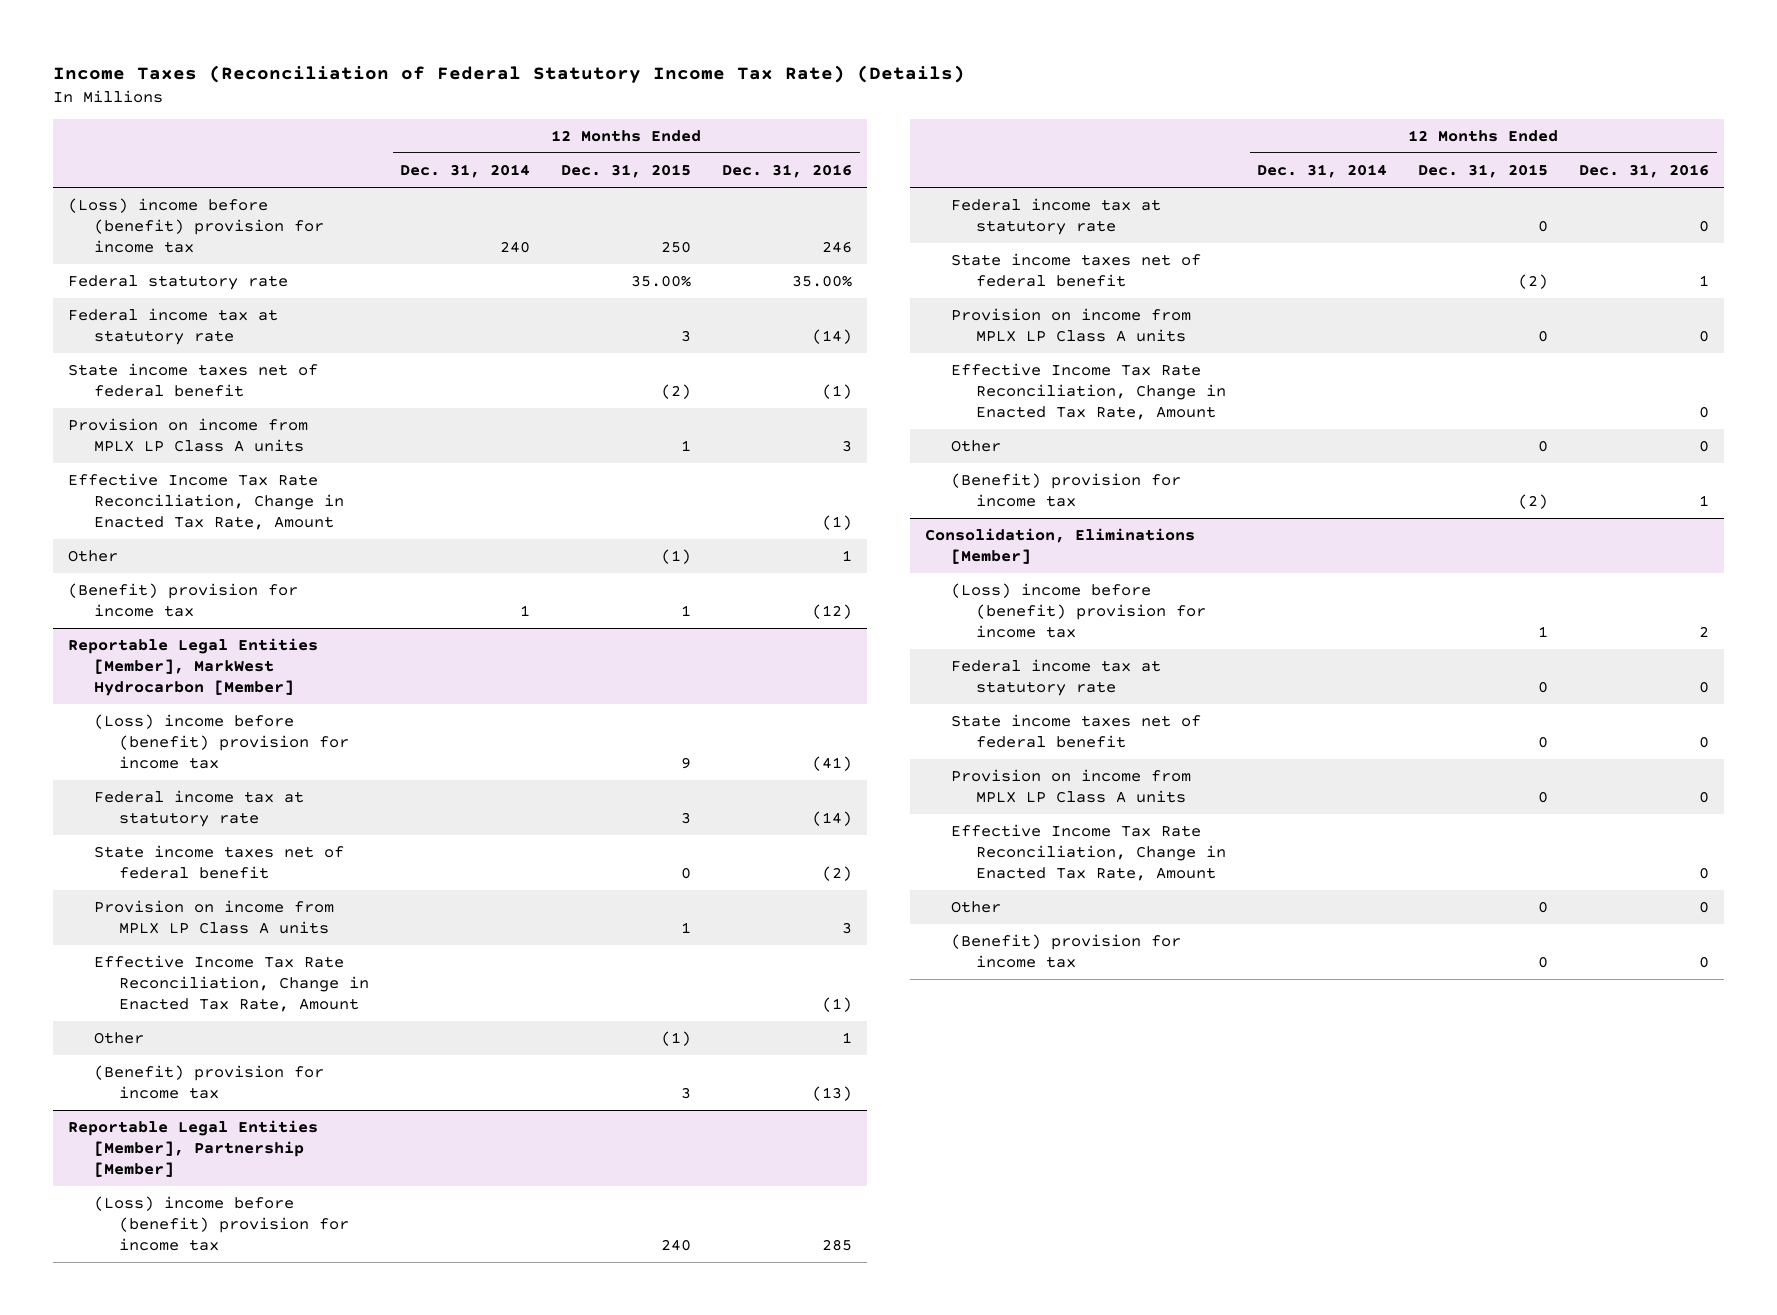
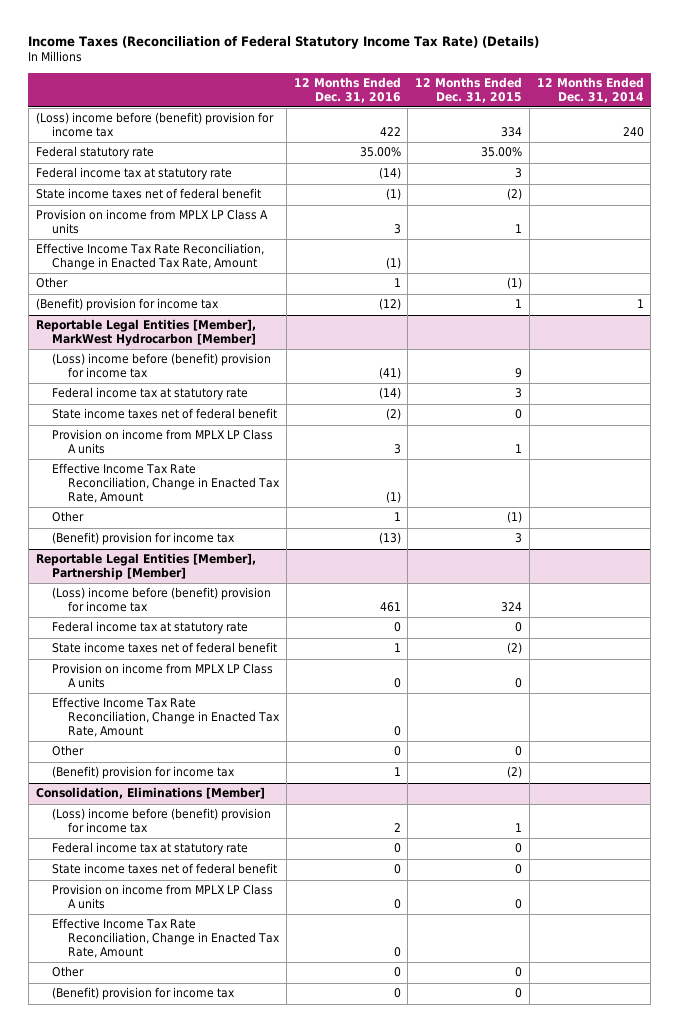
- | 12 Months Ended Dec. 31, 2014 | 12 Months Ended Dec. 31, 2015 | 12 Months Ended Dec. 31, 2016
+ | 12 Months Ended Dec. 31, 2016 | 12 Months Ended Dec. 31, 2015 | 12 Months Ended Dec. 31, 2014
- (Loss) income before (benefit) provision for income tax | 240 | 250 | 246
+ (Loss) income before (benefit) provision for income tax | 422 | 334 | 240
@ Reportable Legal Entities [Member], Partnership [Member]
- (Loss) income before (benefit) provision for income tax | | 240 | 285
+ (Loss) income before (benefit) provision for income tax | 461 | 324 |

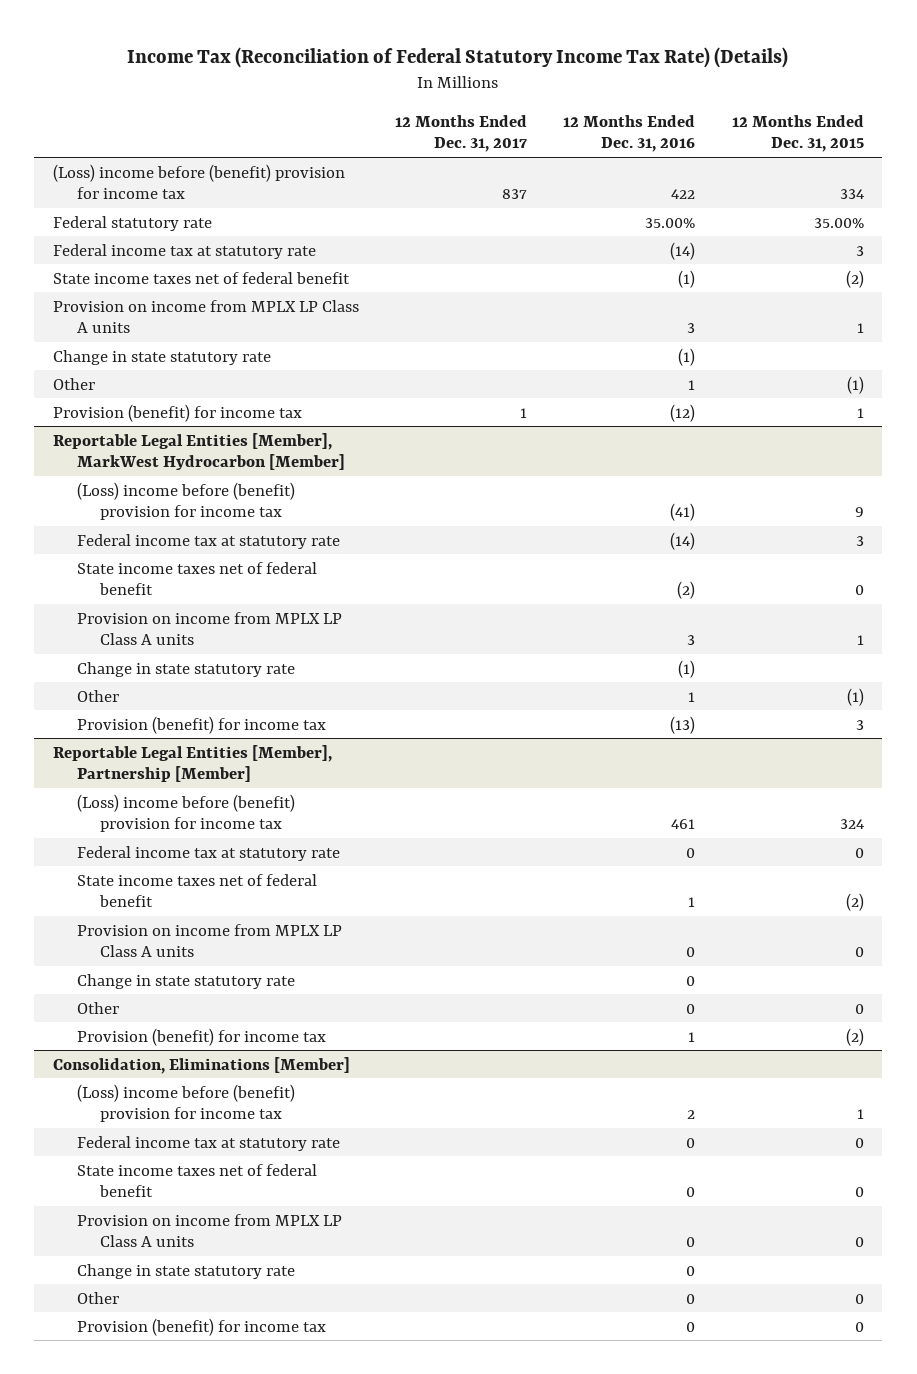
- Income Taxes (Reconciliation of Federal Statutory Income Tax Rate) (Details)
+ Income Tax (Reconciliation of Federal Statutory Income Tax Rate) (Details)
- | 12 Months Ended Dec. 31, 2016 | 12 Months Ended Dec. 31, 2015 | 12 Months Ended Dec. 31, 2014
+ | 12 Months Ended Dec. 31, 2017 | 12 Months Ended Dec. 31, 2016 | 12 Months Ended Dec. 31, 2015
- Effective Income Tax Rate Reconciliation, Change in Enacted Tax Rate, Amount | (1) | |
+ Change in state statutory rate | | (1) |
- (Benefit) provision for income tax | (12) | 1 | 1
+ Provision (benefit) for income tax | 1 | (12) | 1
@ Reportable Legal Entities [Member], MarkWest Hydrocarbon [Member]
- Effective Income Tax Rate Reconciliation, Change in Enacted Tax Rate, Amount | (1) | |
+ Change in state statutory rate | | (1) |
- (Benefit) provision for income tax | (13) | 3 |
+ Provision (benefit) for income tax | | (13) | 3
@ Reportable Legal Entities [Member], Partnership [Member]
- Effective Income Tax Rate Reconciliation, Change in Enacted Tax Rate, Amount | 0 | |
+ Change in state statutory rate | | 0 |
- (Benefit) provision for income tax | 1 | (2) |
+ Provision (benefit) for income tax | | 1 | (2)
@ Consolidation, Eliminations [Member]
- Effective Income Tax Rate Reconciliation, Change in Enacted Tax Rate, Amount | 0 | |
+ Change in state statutory rate | | 0 |
- (Benefit) provision for income tax | 0 | 0 |
+ Provision (benefit) for income tax | | 0 | 0

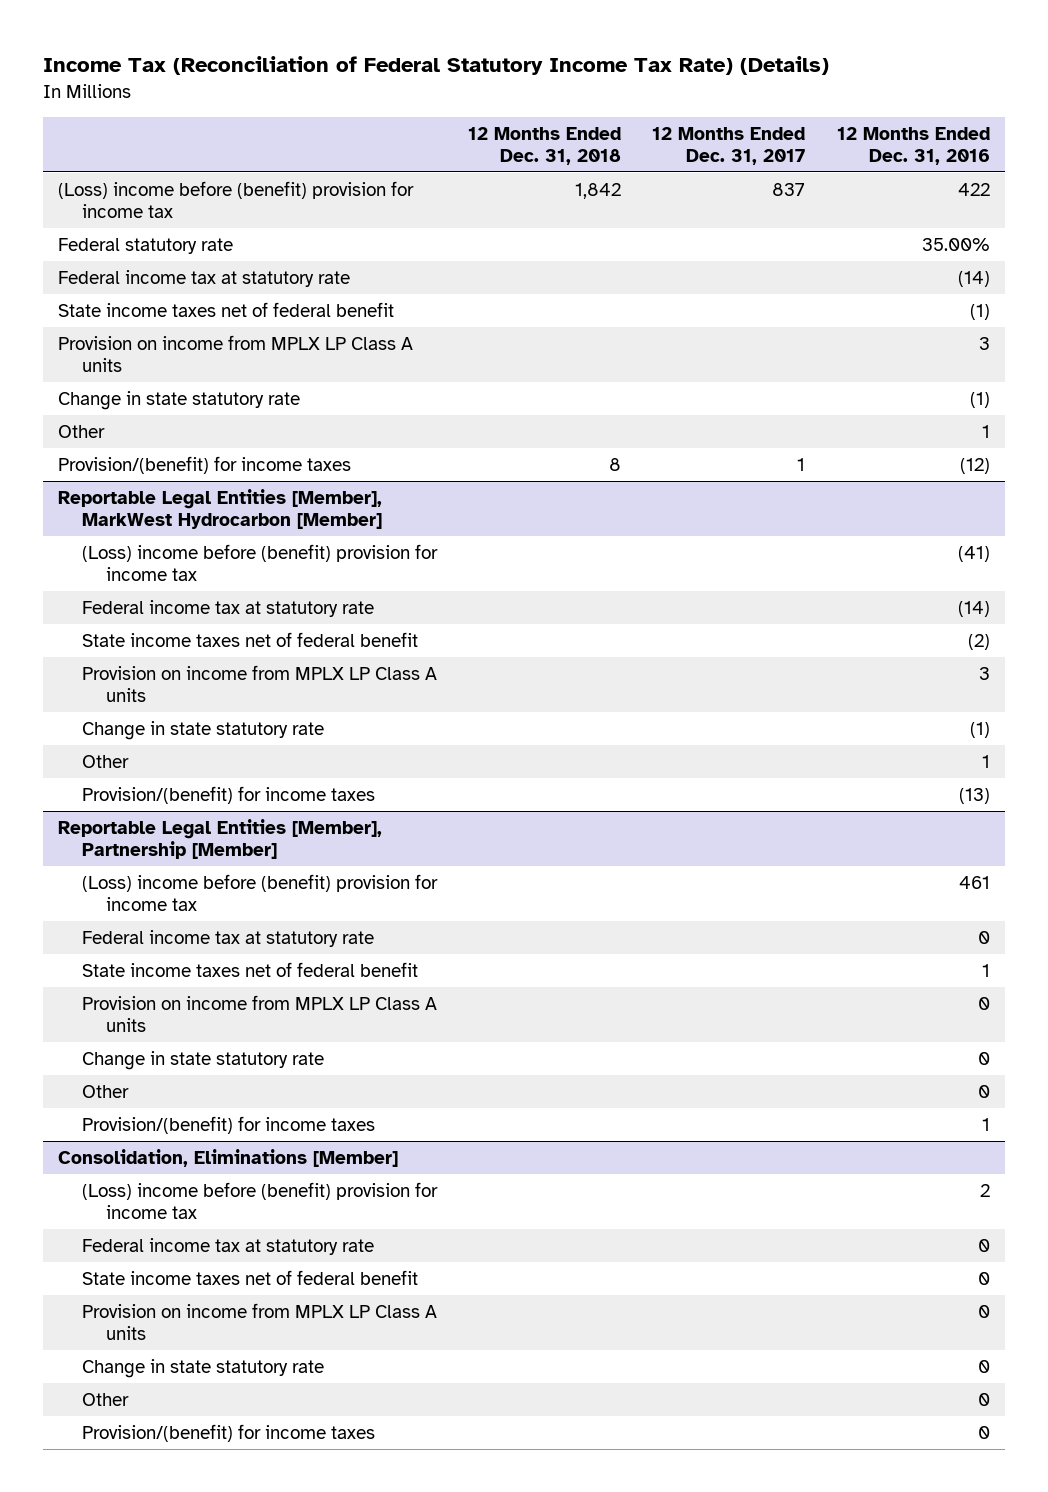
- | 12 Months Ended Dec. 31, 2017 | 12 Months Ended Dec. 31, 2016 | 12 Months Ended Dec. 31, 2015
+ | 12 Months Ended Dec. 31, 2018 | 12 Months Ended Dec. 31, 2017 | 12 Months Ended Dec. 31, 2016
- Provision (benefit) for income tax | 1 | (12) | 1
+ Provision/(benefit) for income taxes | 8 | 1 | (12)
@ Reportable Legal Entities [Member], MarkWest Hydrocarbon [Member]
- Provision (benefit) for income tax | | (13) | 3
+ Provision/(benefit) for income taxes | | | (13)
@ Reportable Legal Entities [Member], Partnership [Member]
- Provision (benefit) for income tax | | 1 | (2)
+ Provision/(benefit) for income taxes | | | 1
@ Consolidation, Eliminations [Member]
- Provision (benefit) for income tax | | 0 | 0
+ Provision/(benefit) for income taxes | | | 0

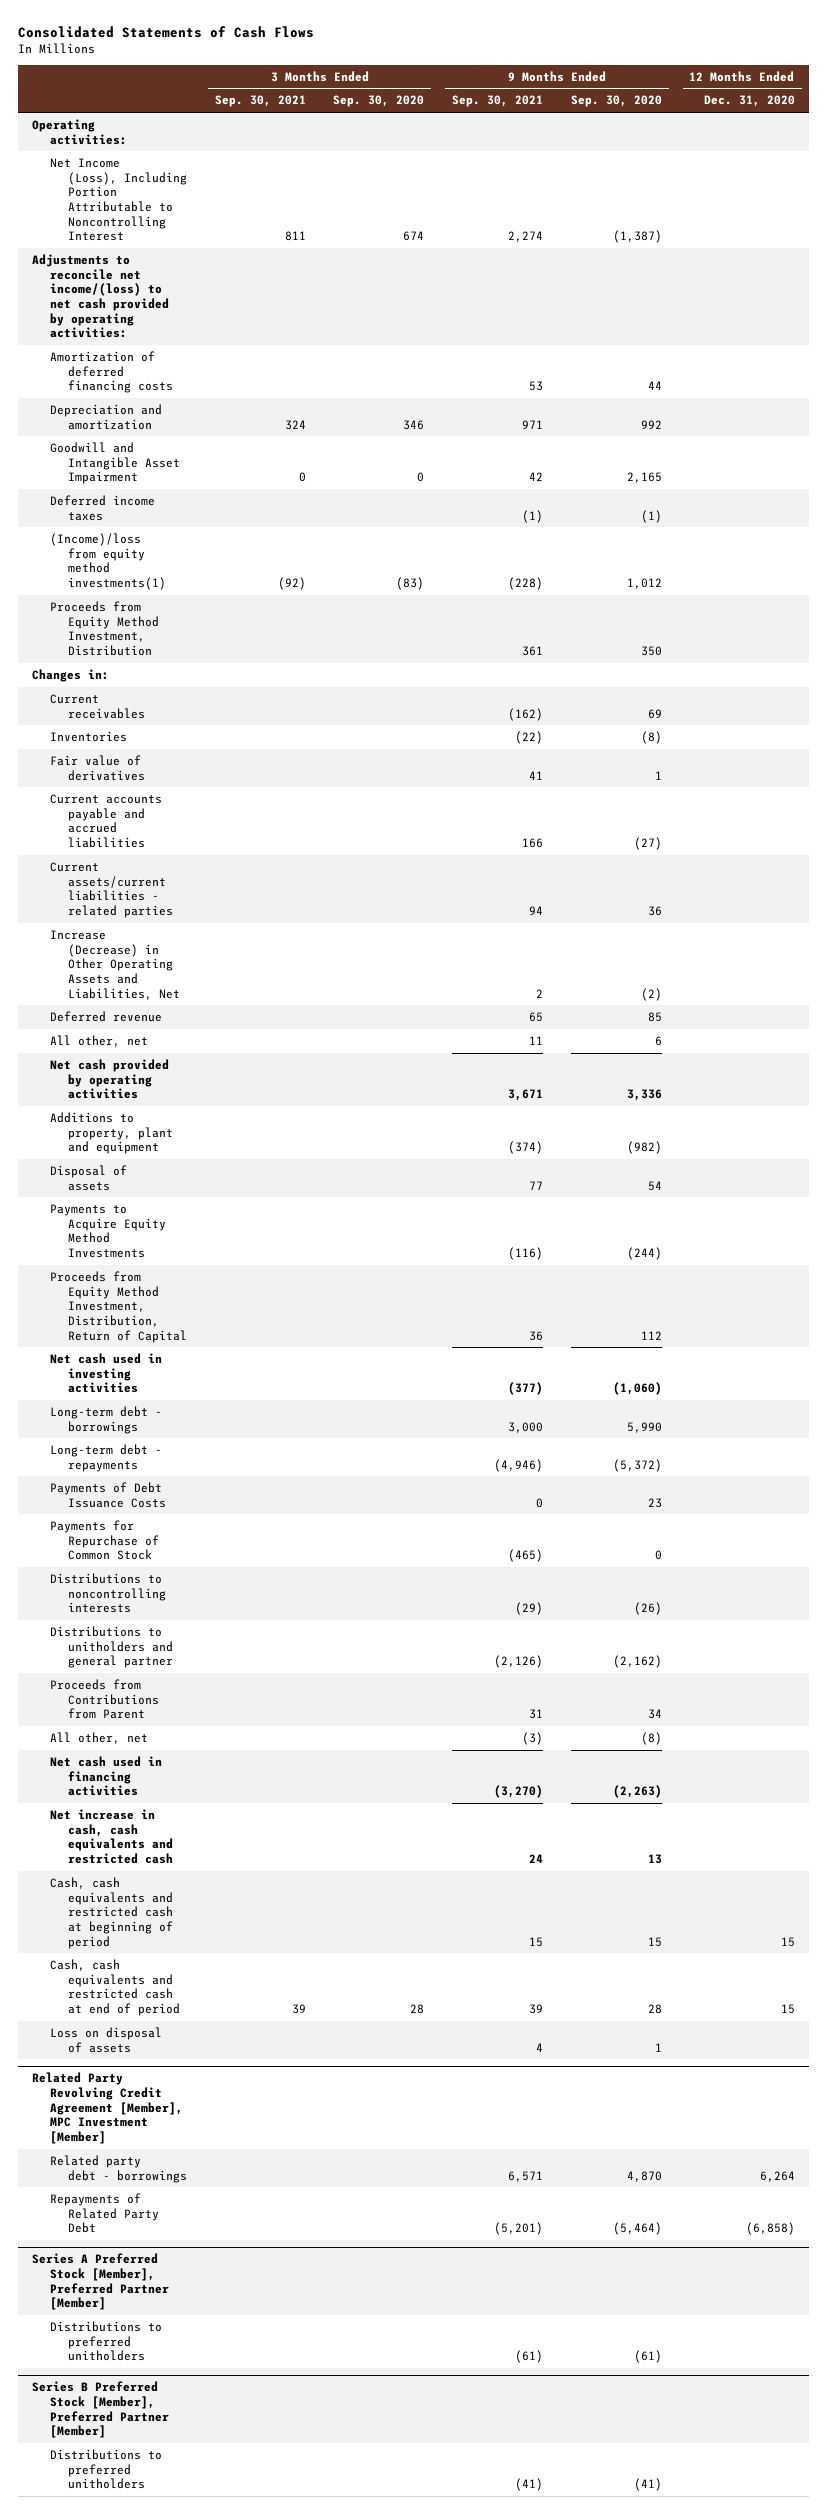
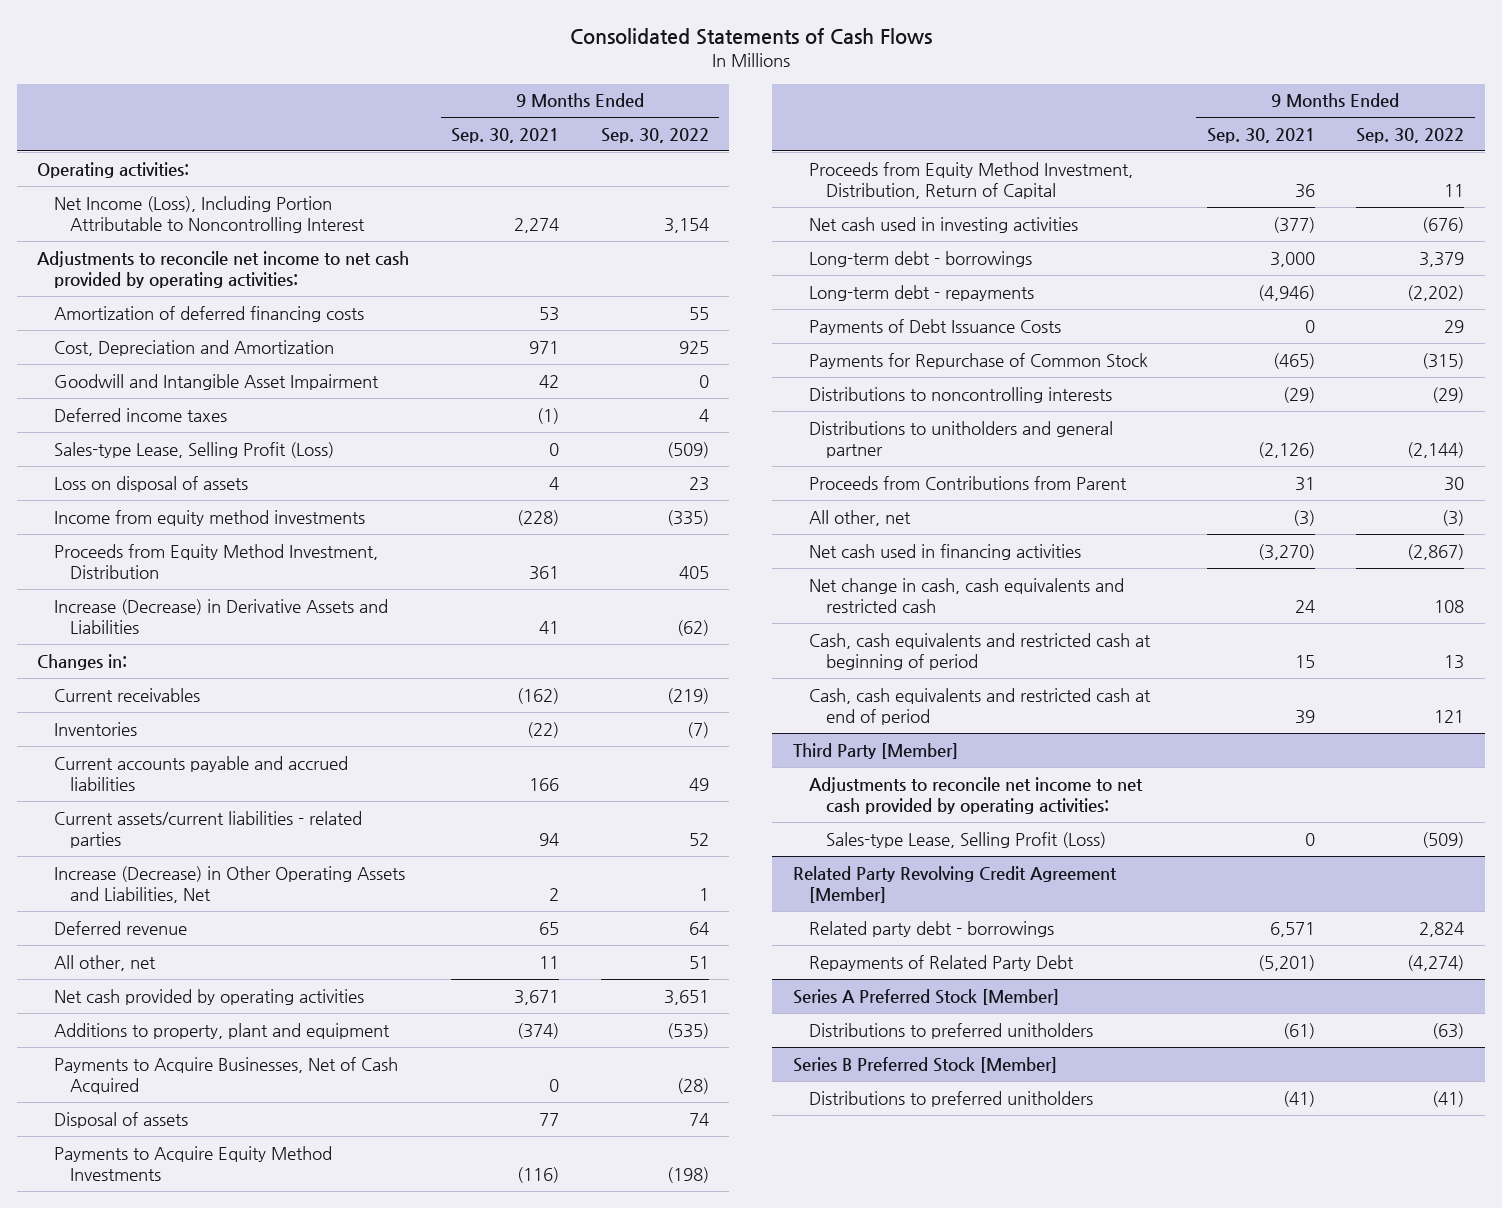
- | 3 Months Ended Sep. 30, 2021 | 3 Months Ended Sep. 30, 2020 | 9 Months Ended Sep. 30, 2021 | 9 Months Ended Sep. 30, 2020 | 12 Months Ended Dec. 31, 2020
+ | 9 Months Ended Sep. 30, 2021 | 9 Months Ended Sep. 30, 2022
- Adjustments to reconcile net income/(loss) to net cash provided by operating activities:
+ Adjustments to reconcile net income to net cash provided by operating activities:
- Depreciation and amortization | 324 | 346 | 971 | 992 |
+ Cost, Depreciation and Amortization | 971 | 925
- (Income)/loss from equity method investments(1) | (92) | (83) | (228) | 1,012 |
+ Sales-type Lease, Selling Profit (Loss) | 0 | (509)
moved up: Loss on disposal of assets | 4 | 23
+ Income from equity method investments | (228) | (335)
+ Increase (Decrease) in Derivative Assets and Liabilities | 41 | (62)
- Fair value of derivatives | | | 41 | 1 |
+ Payments to Acquire Businesses, Net of Cash Acquired | 0 | (28)
- Net increase in cash, cash equivalents and restricted cash | | | 24 | 13 |
+ Net change in cash, cash equivalents and restricted cash | 24 | 108
- Related Party Revolving Credit Agreement [Member], MPC Investment [Member]
+ Third Party [Member]
+ Adjustments to reconcile net income to net cash provided by operating activities:
+ Sales-type Lease, Selling Profit (Loss) | 0 | (509)
+ Related Party Revolving Credit Agreement [Member]
- Series A Preferred Stock [Member], Preferred Partner [Member]
+ Series A Preferred Stock [Member]
- Series B Preferred Stock [Member], Preferred Partner [Member]
+ Series B Preferred Stock [Member]

